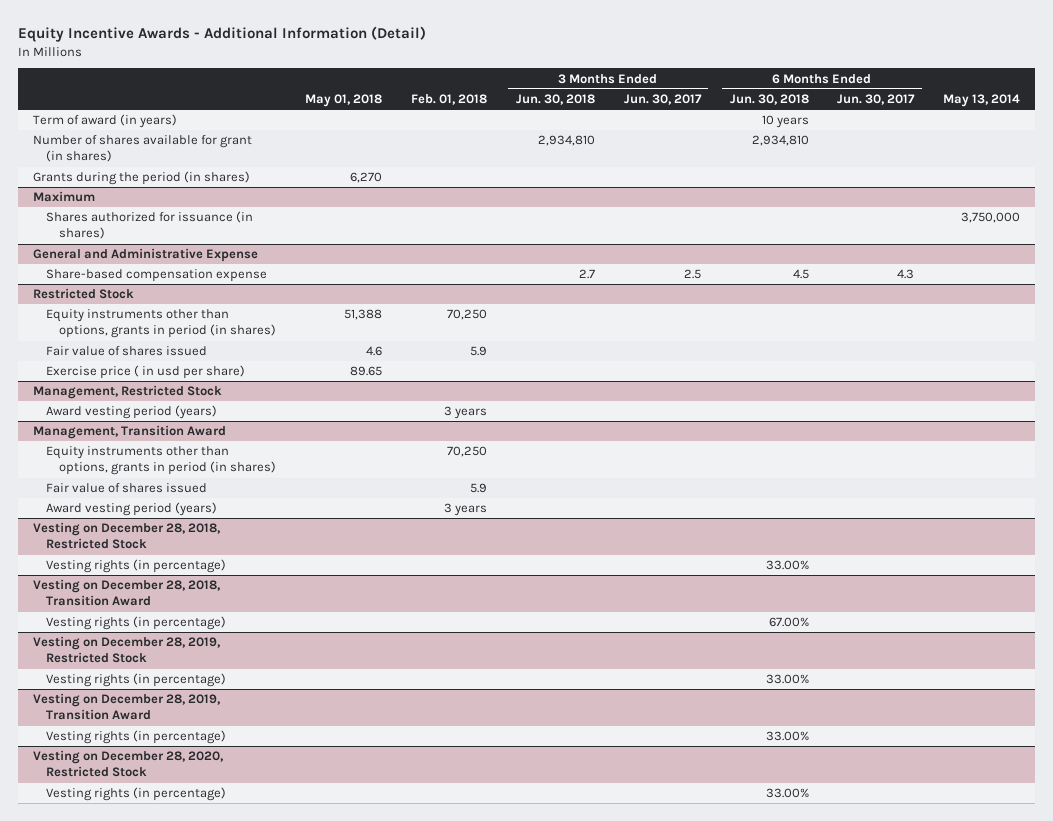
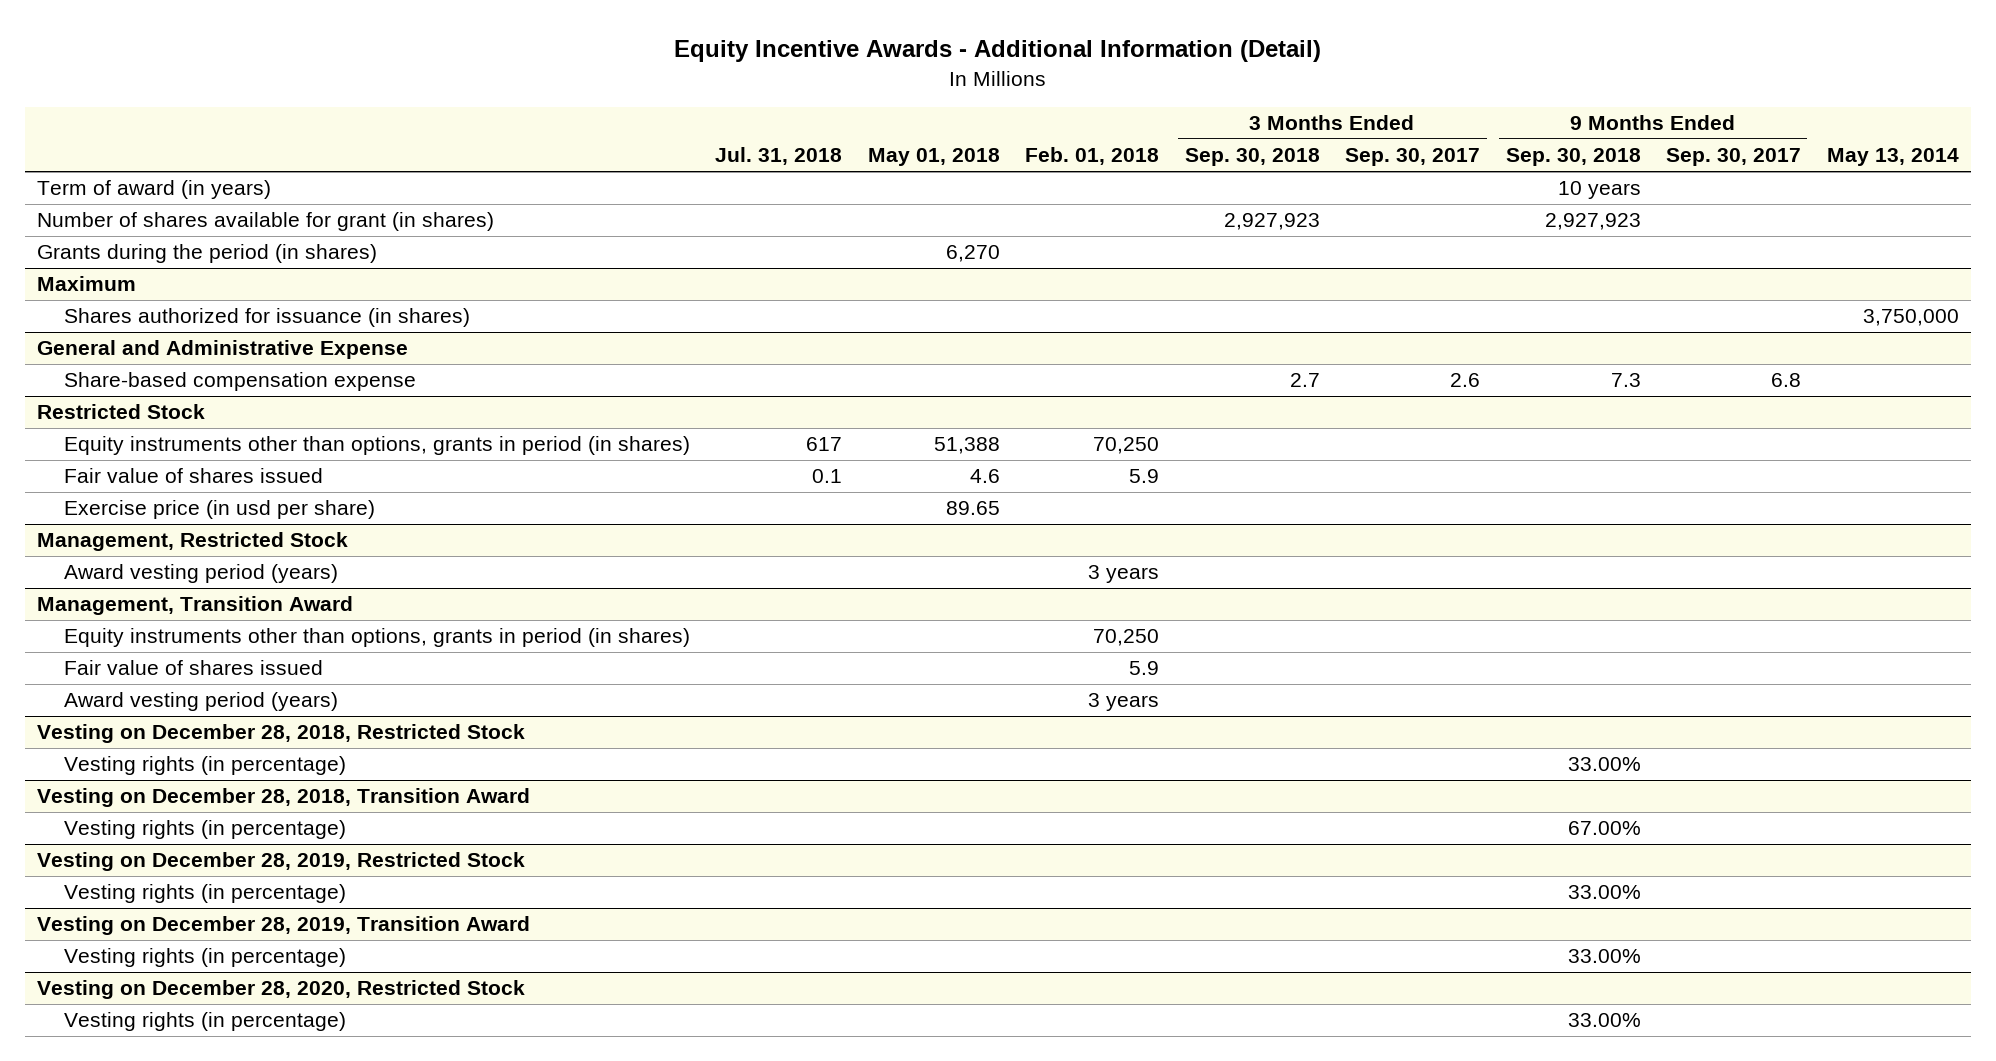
- | May 01, 2018 | Feb. 01, 2018 | 3 Months Ended Jun. 30, 2018 | 3 Months Ended Jun. 30, 2017 | 6 Months Ended Jun. 30, 2018 | 6 Months Ended Jun. 30, 2017 | May 13, 2014
+ | Jul. 31, 2018 | May 01, 2018 | Feb. 01, 2018 | 3 Months Ended Sep. 30, 2018 | 3 Months Ended Sep. 30, 2017 | 9 Months Ended Sep. 30, 2018 | 9 Months Ended Sep. 30, 2017 | May 13, 2014
@ Restricted Stock
- Exercise price ( in usd per share) | 89.65 | | | | | |
+ Exercise price (in usd per share) | | 89.65 | | | | | |

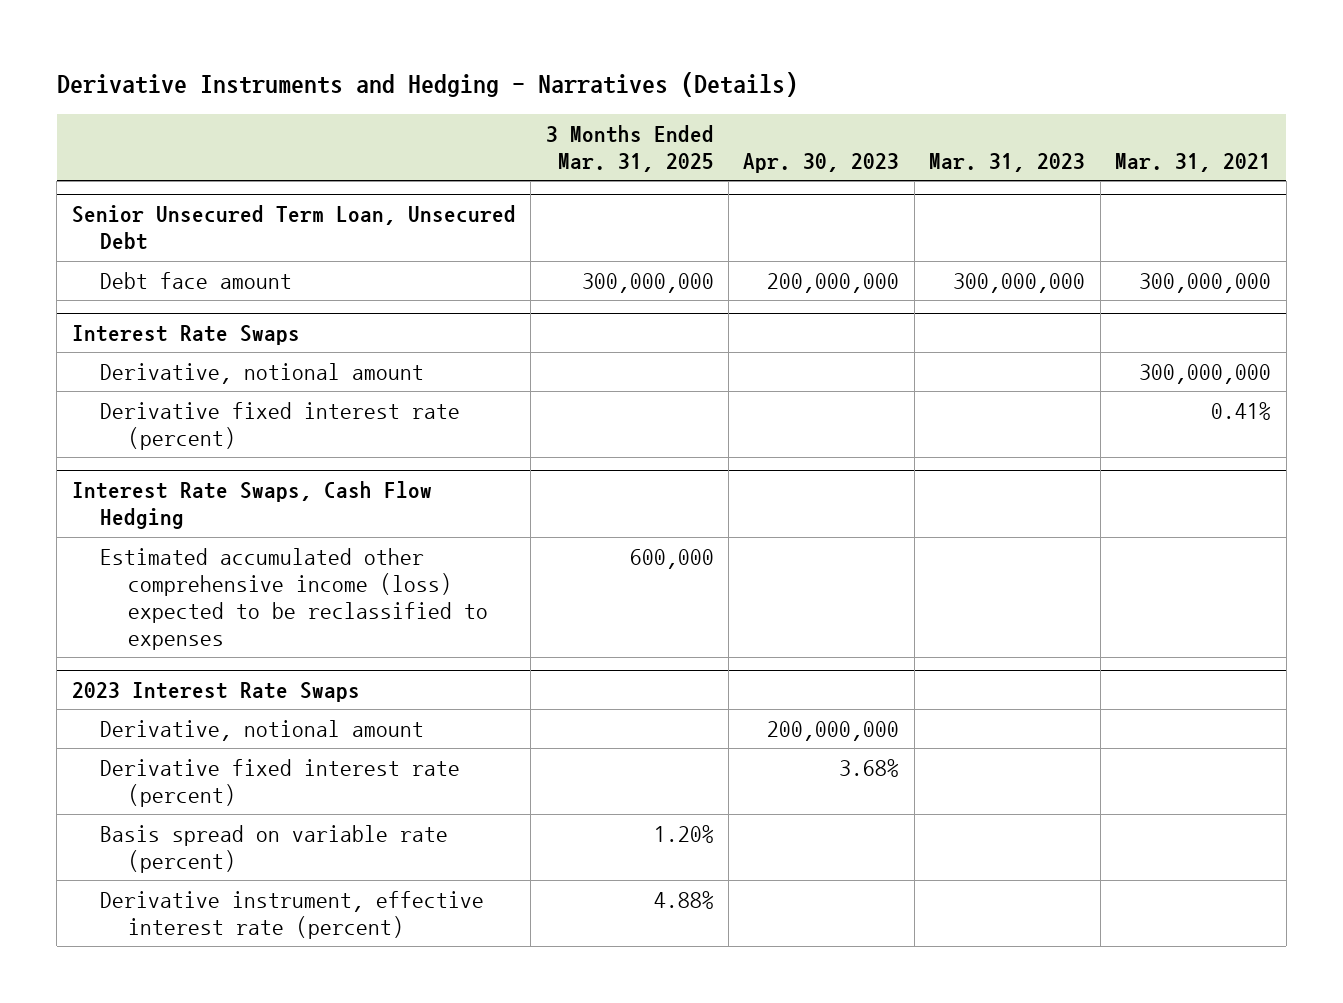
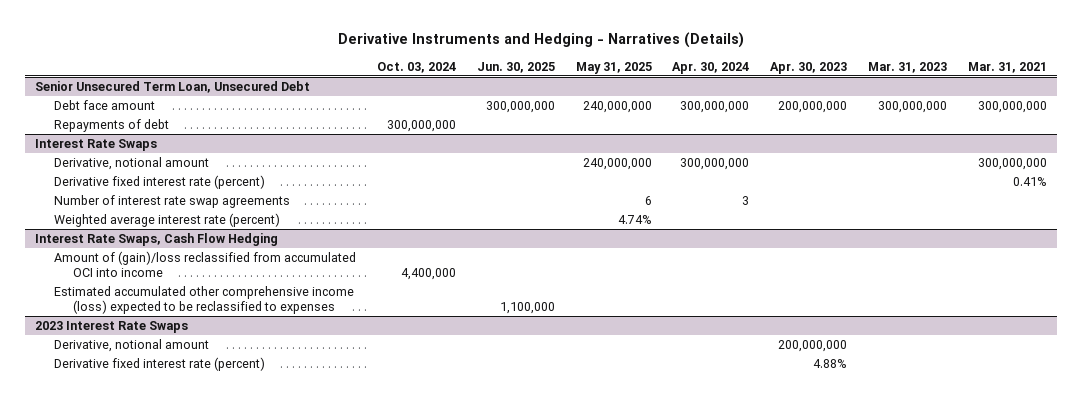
- | 3 Months Ended Mar. 31, 2025 | Apr. 30, 2023 | Mar. 31, 2023 | Mar. 31, 2021
+ | Oct. 03, 2024 | Jun. 30, 2025 | May 31, 2025 | Apr. 30, 2024 | Apr. 30, 2023 | Mar. 31, 2023 | Mar. 31, 2021
@ Senior Unsecured Term Loan, Unsecured Debt
+ Repayments of debt | 300,000,000 | | | | | |
@ Interest Rate Swaps
+ Number of interest rate swap agreements | | | 6 | 3 | | |
+ Weighted average interest rate (percent) | | | 4.74% | | | |
@ Interest Rate Swaps, Cash Flow Hedging
+ Amount of (gain)/loss reclassified from accumulated OCI into income | 4,400,000 | | | | | |
@ 2023 Interest Rate Swaps
- Derivative fixed interest rate (percent) | | 3.68% | |
- Basis spread on variable rate (percent) | 1.20% | | |
- Derivative instrument, effective interest rate (percent) | 4.88% | | |
+ Derivative fixed interest rate (percent) | | | | | 4.88% | |

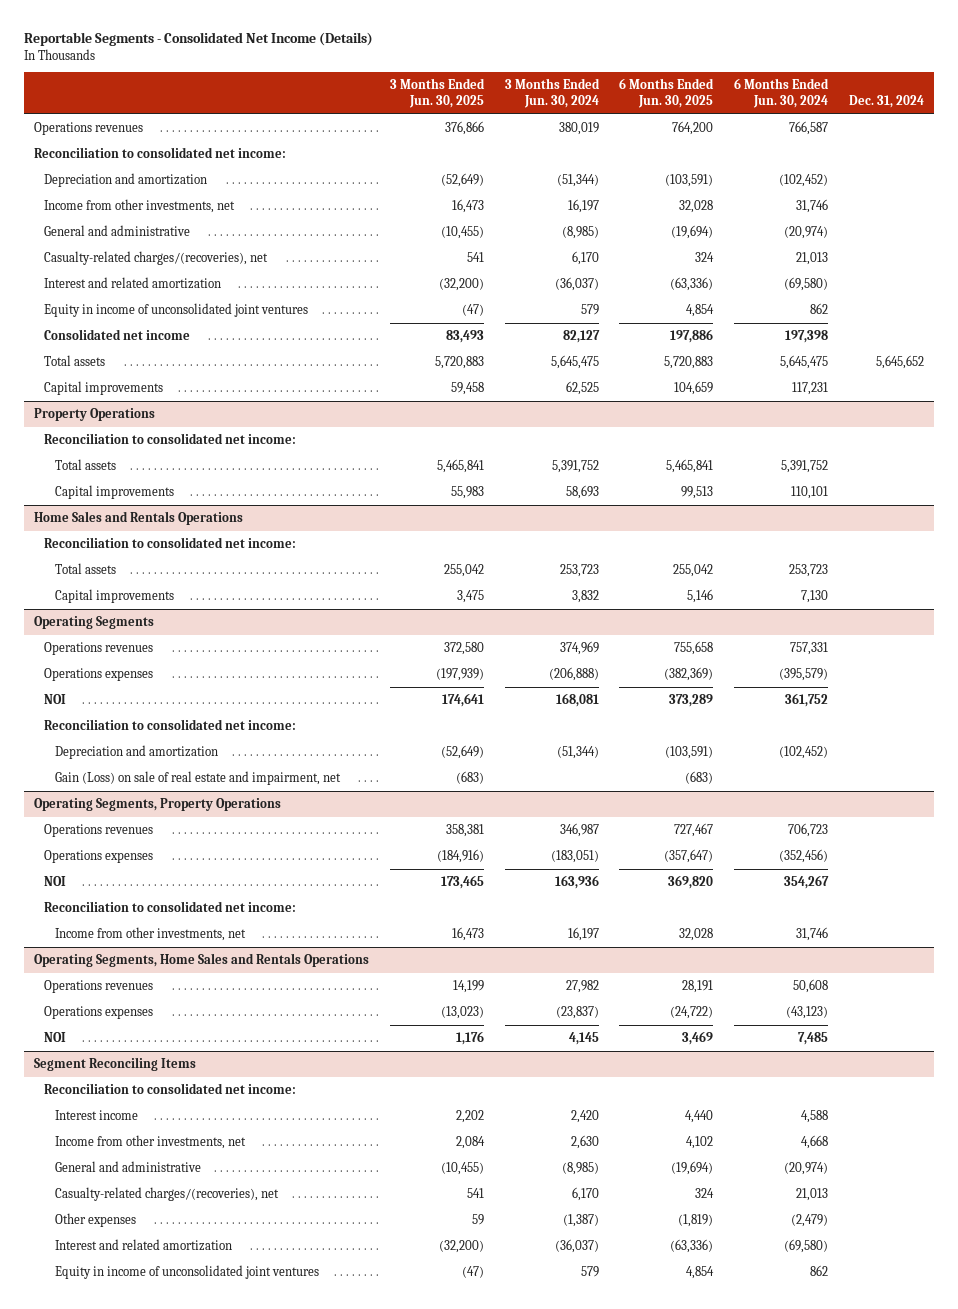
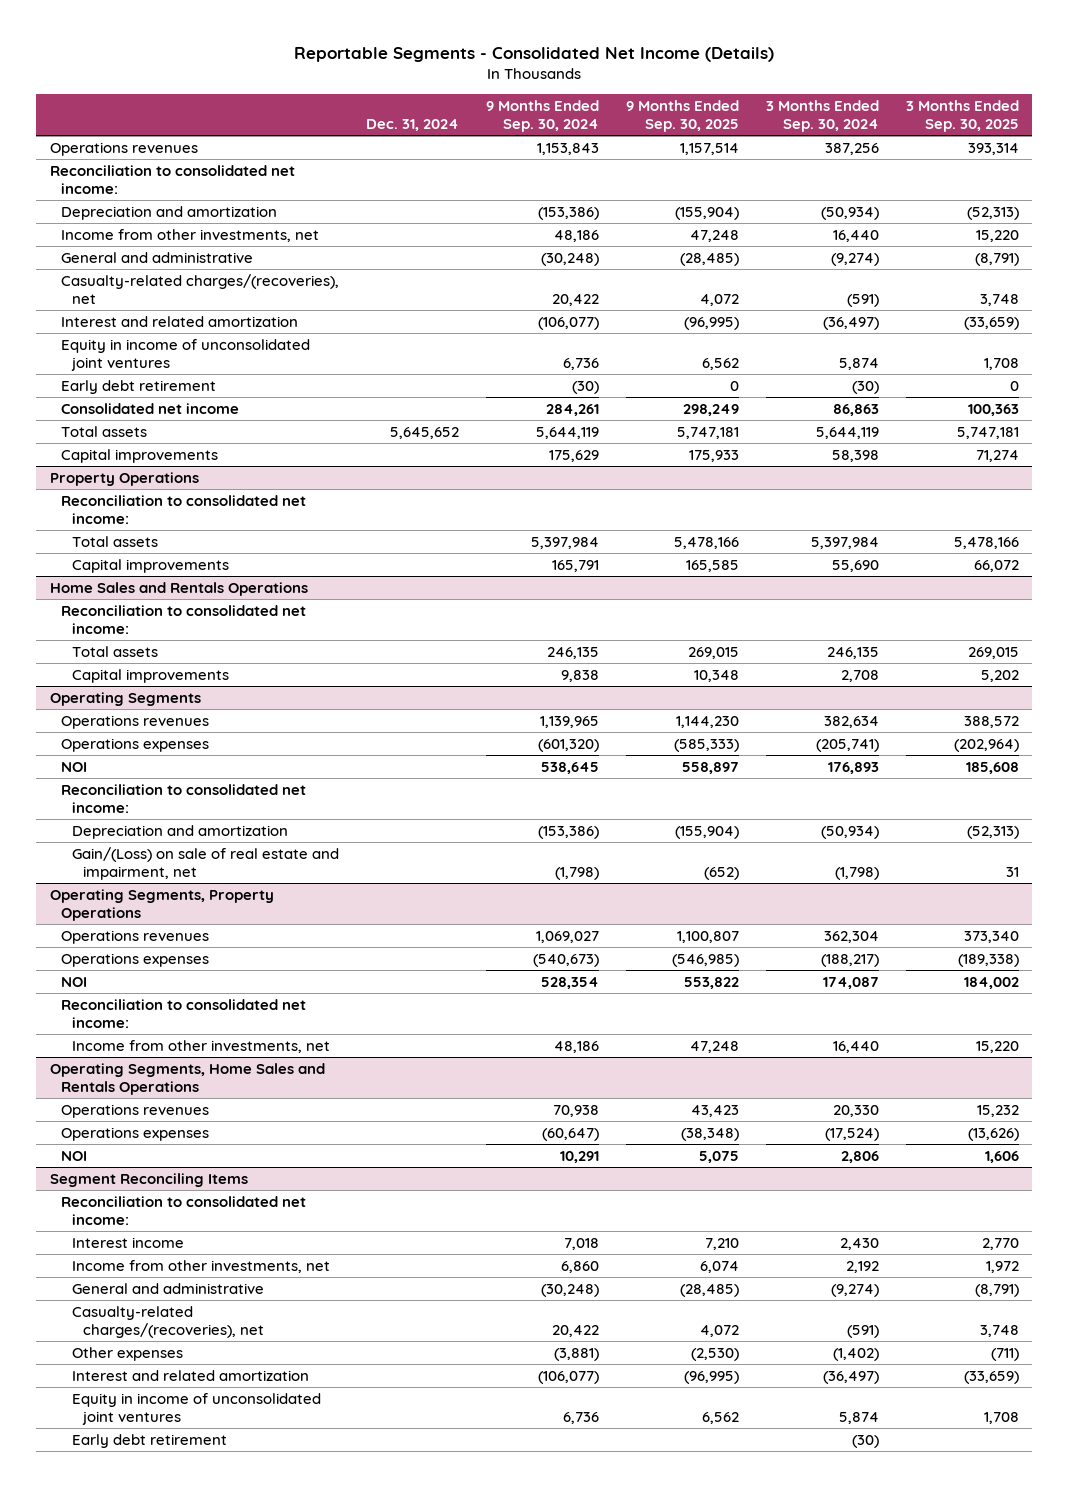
- | 3 Months Ended Jun. 30, 2025 | 3 Months Ended Jun. 30, 2024 | 6 Months Ended Jun. 30, 2025 | 6 Months Ended Jun. 30, 2024 | Dec. 31, 2024
+ | Dec. 31, 2024 | 9 Months Ended Sep. 30, 2024 | 9 Months Ended Sep. 30, 2025 | 3 Months Ended Sep. 30, 2024 | 3 Months Ended Sep. 30, 2025
+ Early debt retirement | | (30) | 0 | (30) | 0
@ Operating Segments
- Gain (Loss) on sale of real estate and impairment, net | (683) | | (683) | |
+ Gain/(Loss) on sale of real estate and impairment, net | | (1,798) | (652) | (1,798) | 31
@ Segment Reconciling Items
+ Early debt retirement | | | | (30) |

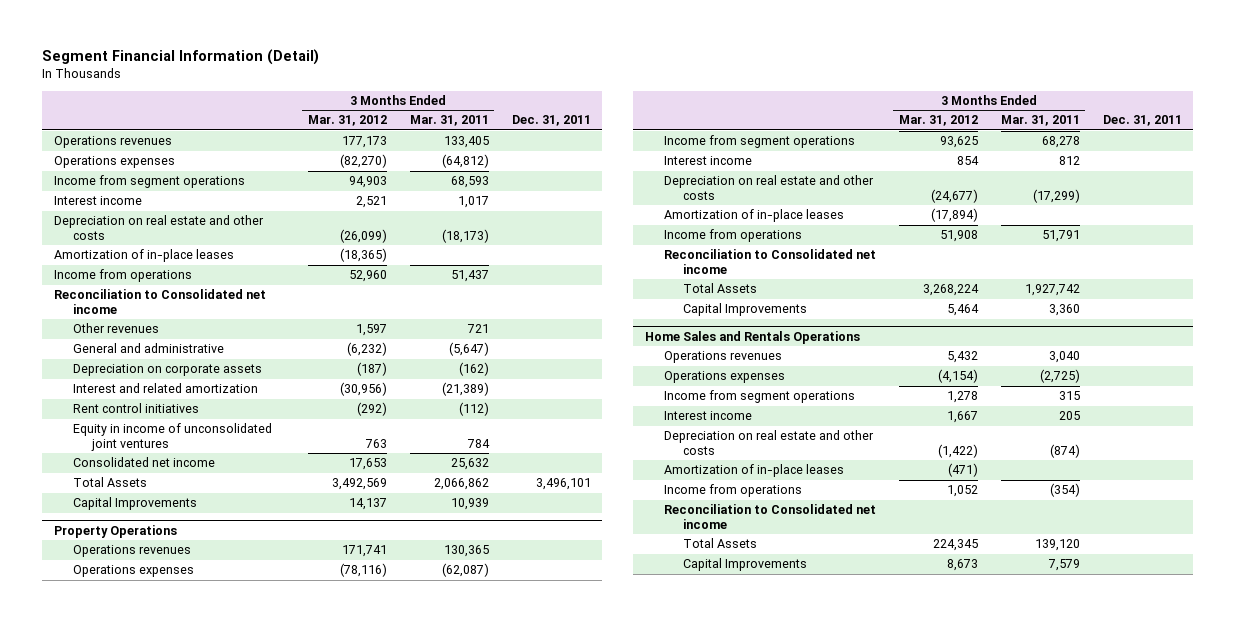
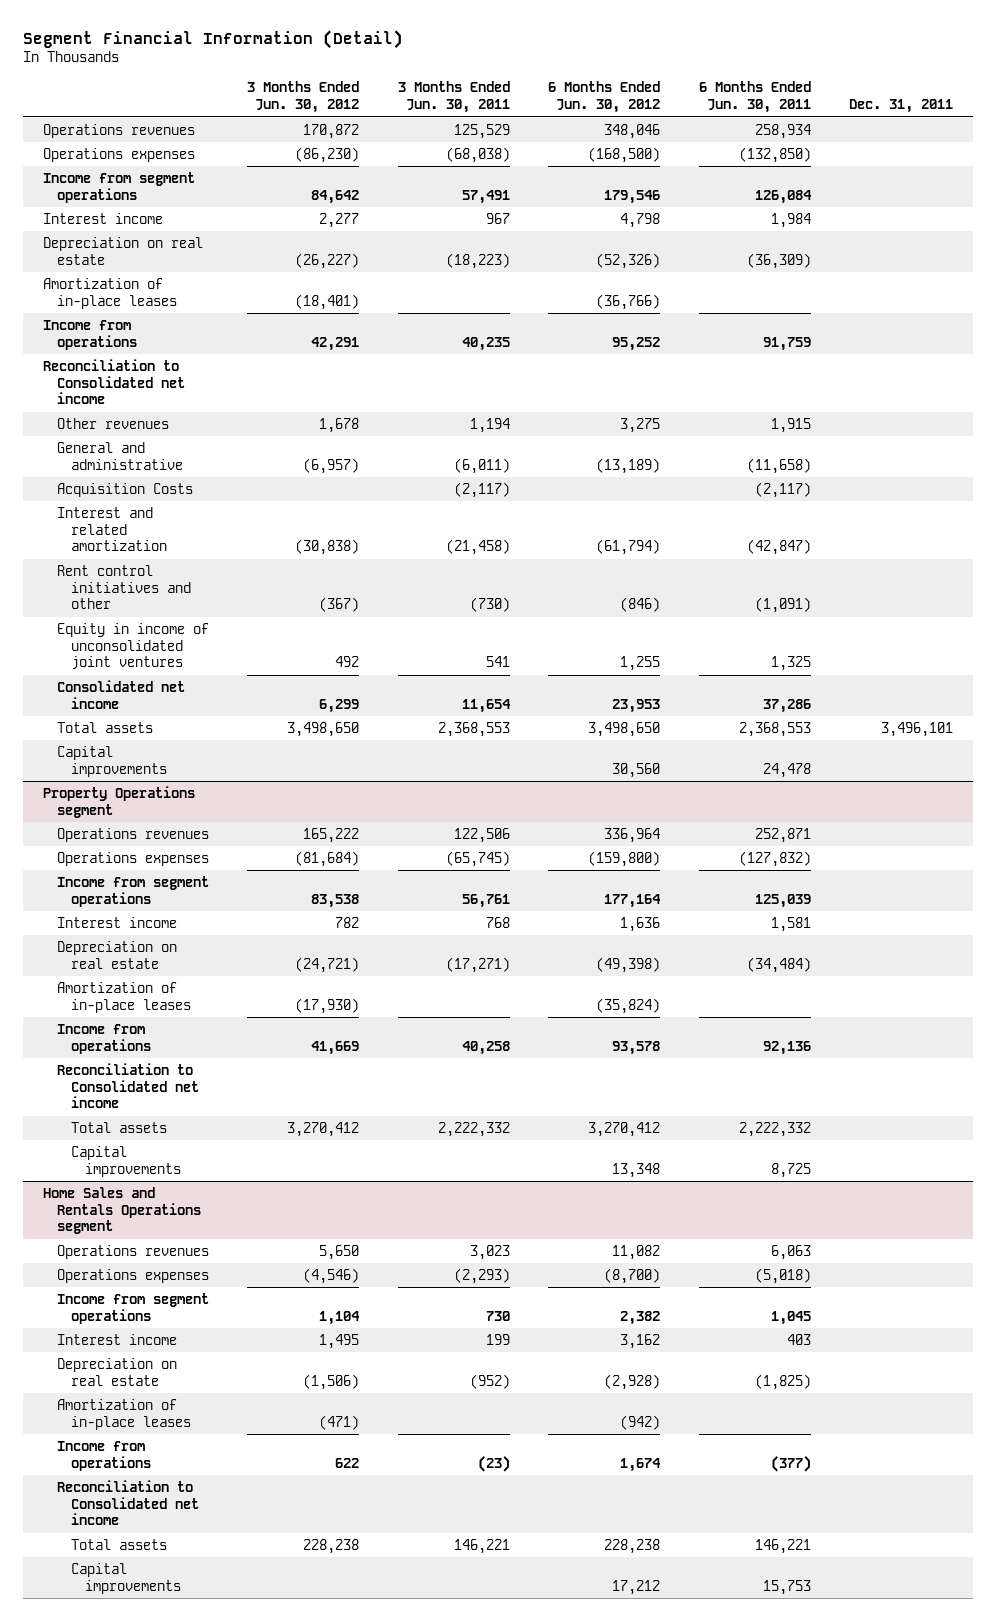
- | 3 Months Ended Mar. 31, 2012 | 3 Months Ended Mar. 31, 2011 | Dec. 31, 2011
+ | 3 Months Ended Jun. 30, 2012 | 3 Months Ended Jun. 30, 2011 | 6 Months Ended Jun. 30, 2012 | 6 Months Ended Jun. 30, 2011 | Dec. 31, 2011
- Depreciation on real estate and other costs | (26,099) | (18,173) |
+ Depreciation on real estate | (26,227) | (18,223) | (52,326) | (36,309) |
- Depreciation on corporate assets | (187) | (162) |
+ Acquisition Costs | | (2,117) | | (2,117) |
- Rent control initiatives | (292) | (112) |
+ Rent control initiatives and other | (367) | (730) | (846) | (1,091) |
- Total Assets | 3,492,569 | 2,066,862 | 3,496,101
- Capital Improvements | 14,137 | 10,939 |
- Property Operations
+ Total assets | 3,498,650 | 2,368,553 | 3,498,650 | 2,368,553 | 3,496,101
+ Capital improvements | | | 30,560 | 24,478 |
+ Property Operations segment
- Depreciation on real estate and other costs | (24,677) | (17,299) |
+ Depreciation on real estate | (24,721) | (17,271) | (49,398) | (34,484) |
- Total Assets | 3,268,224 | 1,927,742 |
- Capital Improvements | 5,464 | 3,360 |
- Home Sales and Rentals Operations
+ Total assets | 3,270,412 | 2,222,332 | 3,270,412 | 2,222,332 |
+ Capital improvements | | | 13,348 | 8,725 |
+ Home Sales and Rentals Operations segment
- Depreciation on real estate and other costs | (1,422) | (874) |
+ Depreciation on real estate | (1,506) | (952) | (2,928) | (1,825) |
- Total Assets | 224,345 | 139,120 |
- Capital Improvements | 8,673 | 7,579 |
+ Total assets | 228,238 | 146,221 | 228,238 | 146,221 |
+ Capital improvements | | | 17,212 | 15,753 |

